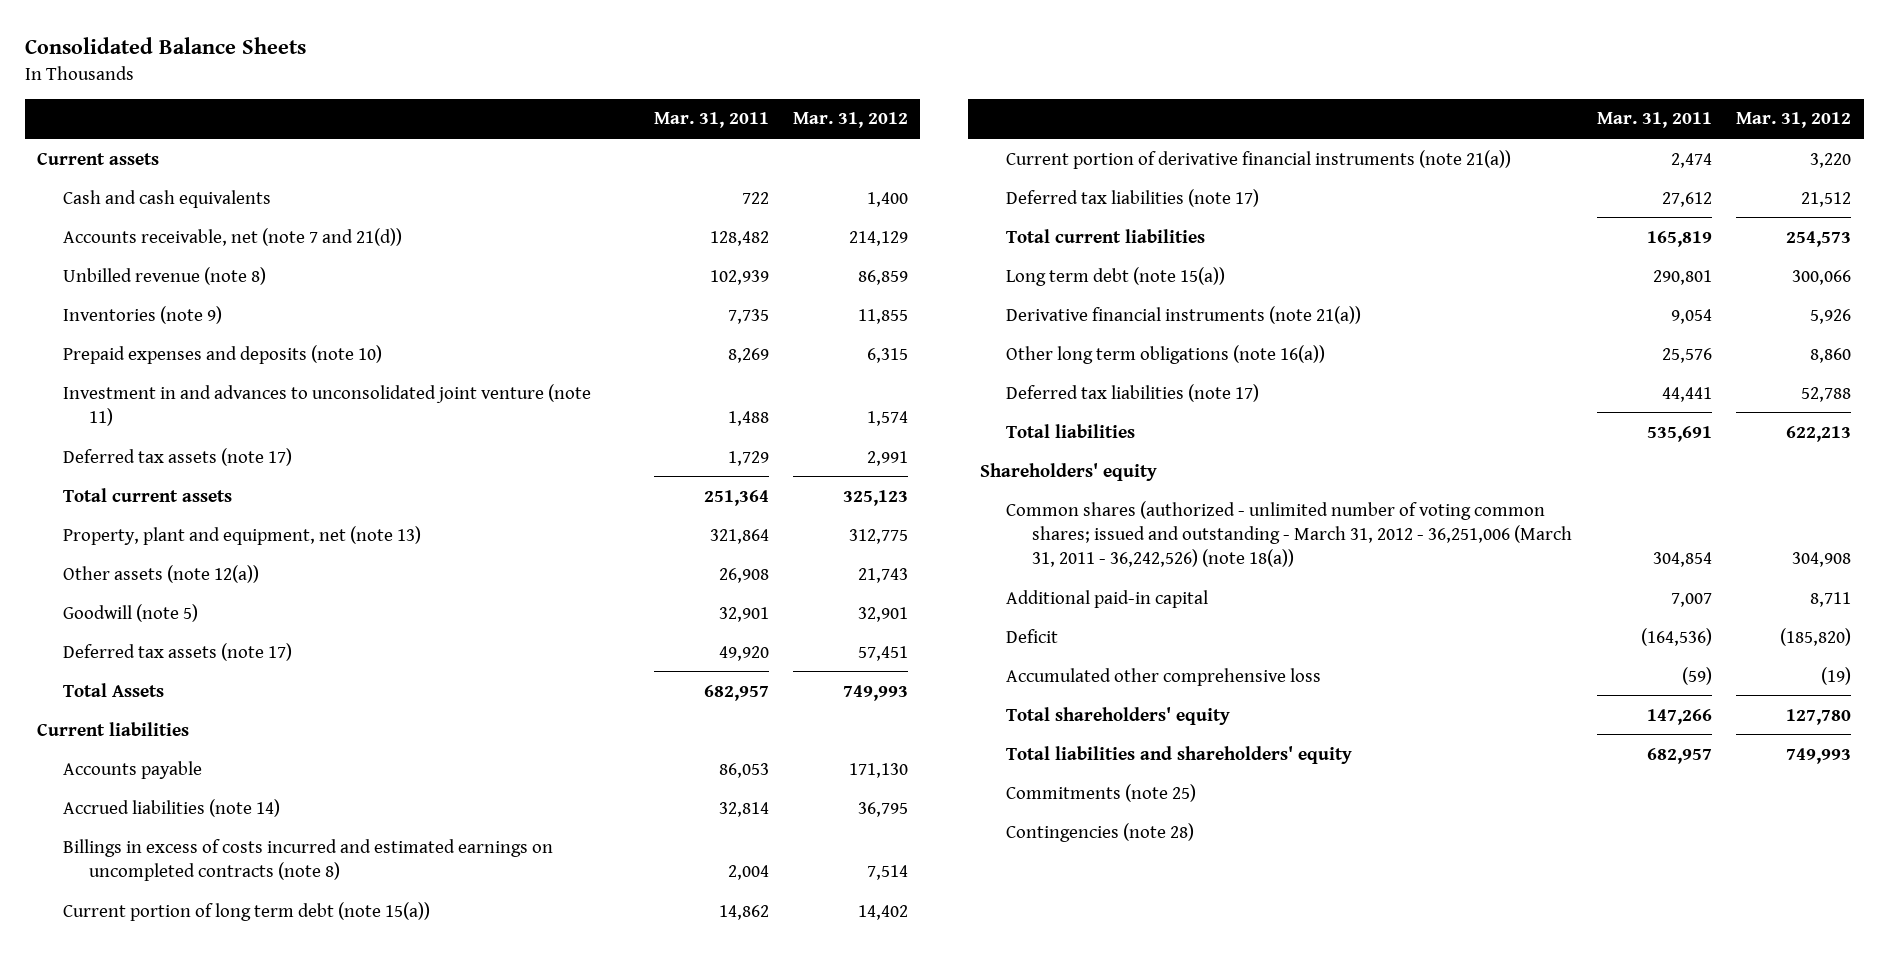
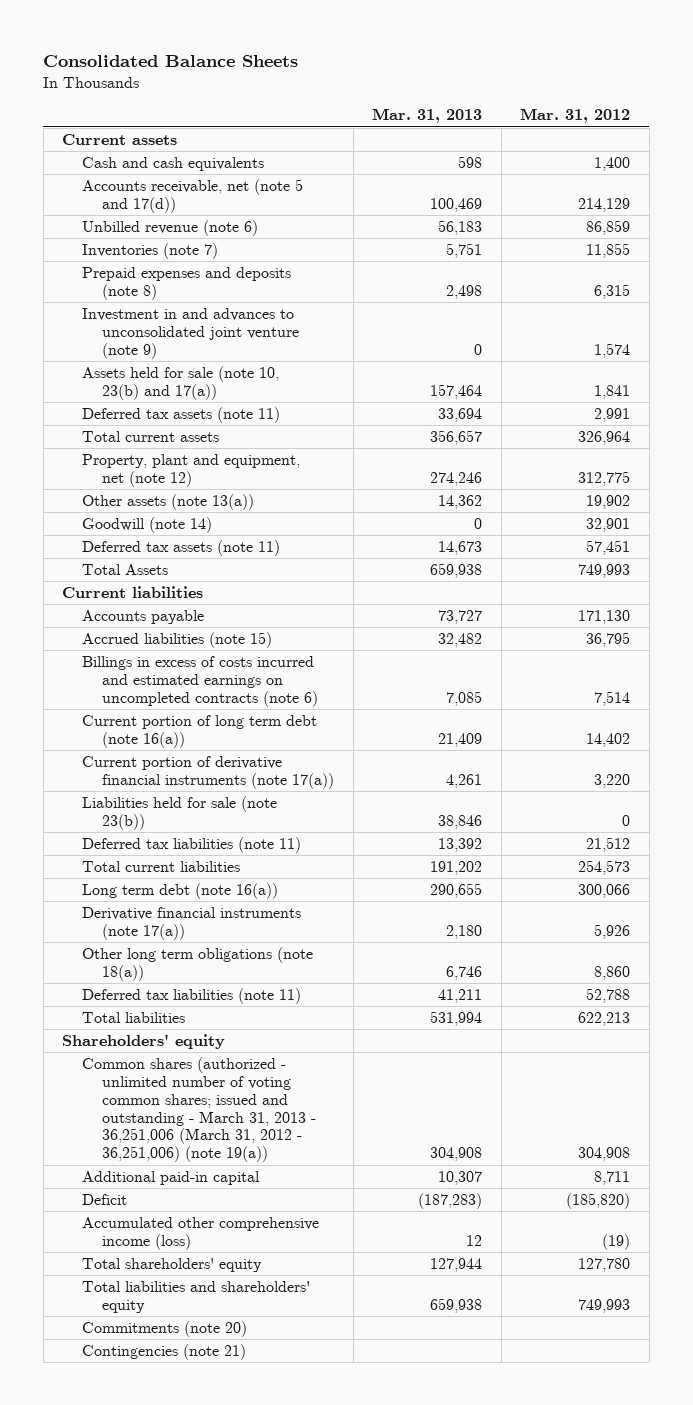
- | Mar. 31, 2011 | Mar. 31, 2012
+ | Mar. 31, 2013 | Mar. 31, 2012
- Accounts receivable, net (note 7 and 21(d)) | 128,482 | 214,129
- Unbilled revenue (note 8) | 102,939 | 86,859
- Inventories (note 9) | 7,735 | 11,855
- Prepaid expenses and deposits (note 10) | 8,269 | 6,315
- Investment in and advances to unconsolidated joint venture (note 11) | 1,488 | 1,574
- Deferred tax assets (note 17) | 1,729 | 2,991
- Total current assets | 251,364 | 325,123
- Property, plant and equipment, net (note 13) | 321,864 | 312,775
- Other assets (note 12(a)) | 26,908 | 21,743
- Goodwill (note 5) | 32,901 | 32,901
- Deferred tax assets (note 17) | 49,920 | 57,451
+ Accounts receivable, net (note 5 and 17(d)) | 100,469 | 214,129
+ Unbilled revenue (note 6) | 56,183 | 86,859
+ Inventories (note 7) | 5,751 | 11,855
+ Prepaid expenses and deposits (note 8) | 2,498 | 6,315
+ Investment in and advances to unconsolidated joint venture (note 9) | 0 | 1,574
+ Assets held for sale (note 10, 23(b) and 17(a)) | 157,464 | 1,841
+ Deferred tax assets (note 11) | 33,694 | 2,991
+ Total current assets | 356,657 | 326,964
+ Property, plant and equipment, net (note 12) | 274,246 | 312,775
+ Other assets (note 13(a)) | 14,362 | 19,902
+ Goodwill (note 14) | 0 | 32,901
+ Deferred tax assets (note 11) | 14,673 | 57,451
- Accrued liabilities (note 14) | 32,814 | 36,795
- Billings in excess of costs incurred and estimated earnings on uncompleted contracts (note 8) | 2,004 | 7,514
- Current portion of long term debt (note 15(a)) | 14,862 | 14,402
- Current portion of derivative financial instruments (note 21(a)) | 2,474 | 3,220
- Deferred tax liabilities (note 17) | 27,612 | 21,512
+ Accrued liabilities (note 15) | 32,482 | 36,795
+ Billings in excess of costs incurred and estimated earnings on uncompleted contracts (note 6) | 7,085 | 7,514
+ Current portion of long term debt (note 16(a)) | 21,409 | 14,402
+ Current portion of derivative financial instruments (note 17(a)) | 4,261 | 3,220
+ Liabilities held for sale (note 23(b)) | 38,846 | 0
+ Deferred tax liabilities (note 11) | 13,392 | 21,512
- Long term debt (note 15(a)) | 290,801 | 300,066
- Derivative financial instruments (note 21(a)) | 9,054 | 5,926
- Other long term obligations (note 16(a)) | 25,576 | 8,860
- Deferred tax liabilities (note 17) | 44,441 | 52,788
+ Long term debt (note 16(a)) | 290,655 | 300,066
+ Derivative financial instruments (note 17(a)) | 2,180 | 5,926
+ Other long term obligations (note 18(a)) | 6,746 | 8,860
+ Deferred tax liabilities (note 11) | 41,211 | 52,788
- Common shares (authorized - unlimited number of voting common shares; issued and outstanding - March 31, 2012 - 36,251,006 (March 31, 2011 - 36,242,526) (note 18(a)) | 304,854 | 304,908
+ Common shares (authorized - unlimited number of voting common shares; issued and outstanding - March 31, 2013 - 36,251,006 (March 31, 2012 - 36,251,006) (note 19(a)) | 304,908 | 304,908
- Accumulated other comprehensive loss | (59) | (19)
+ Accumulated other comprehensive income (loss) | 12 | (19)
- Commitments (note 25)
- Contingencies (note 28)
+ Commitments (note 20)
+ Contingencies (note 21)

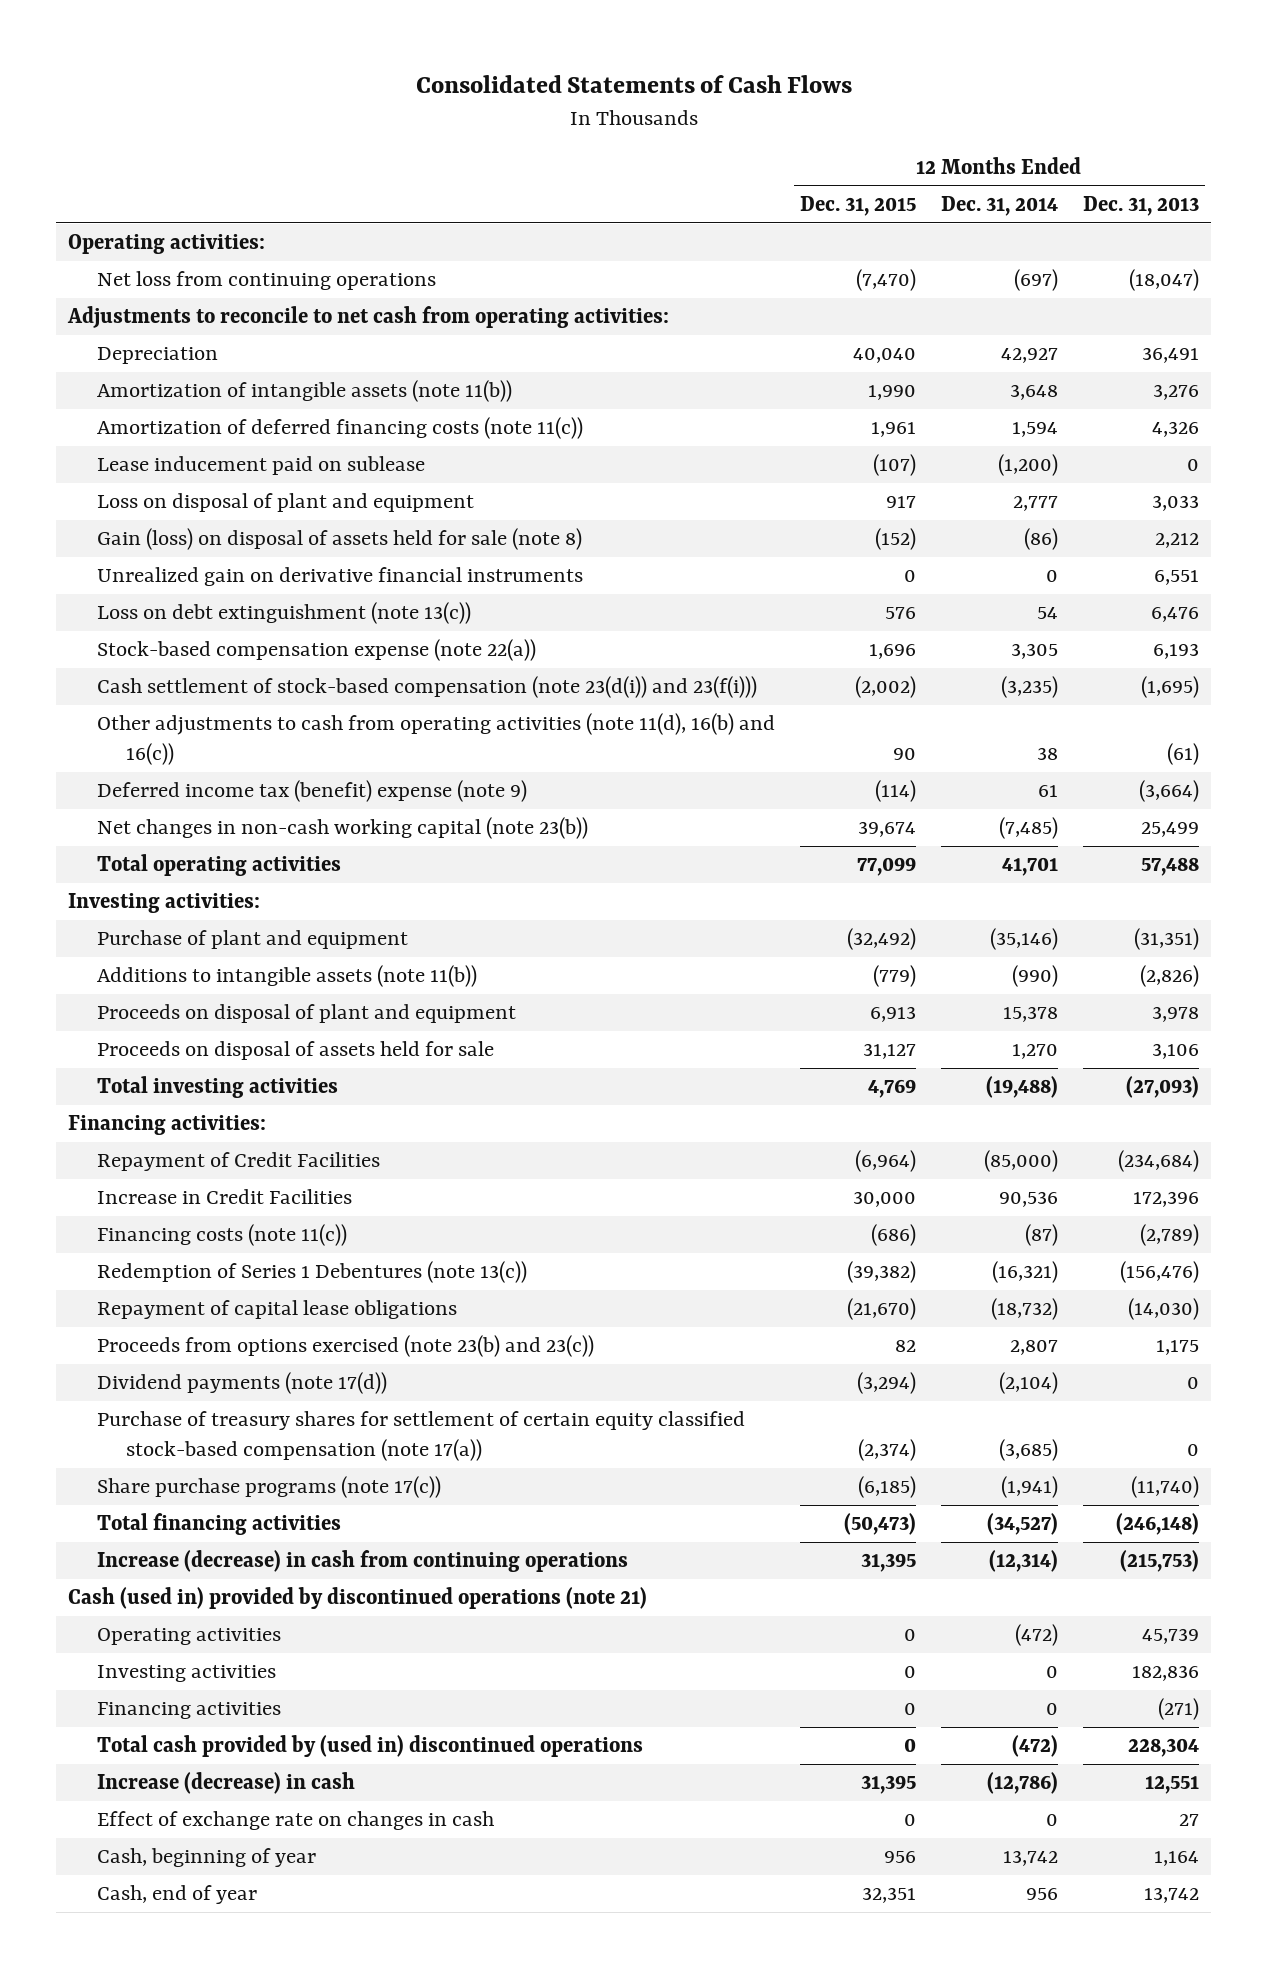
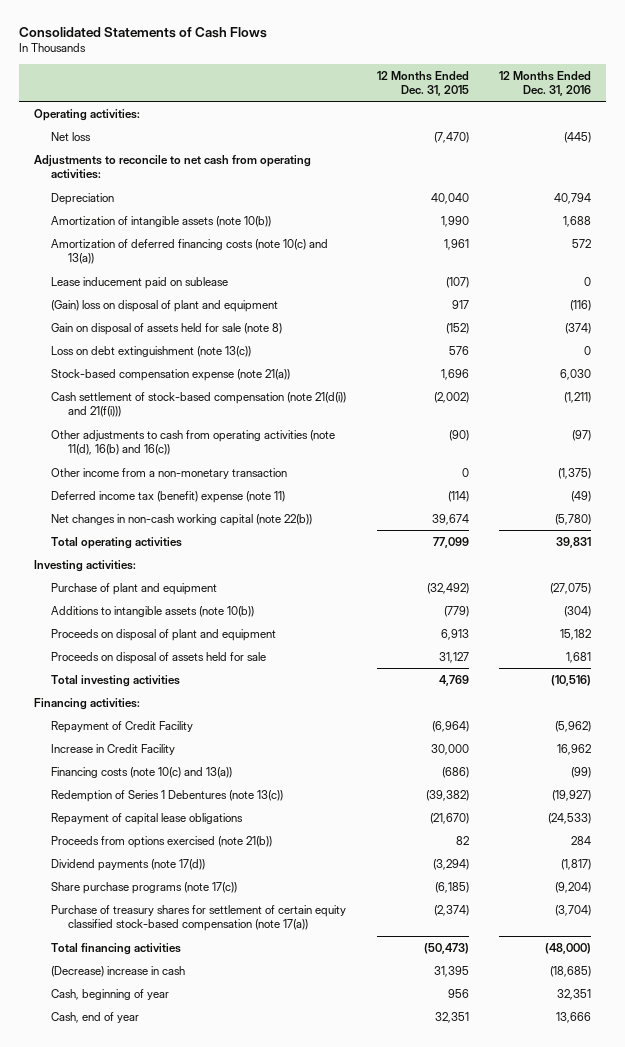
- | 12 Months Ended Dec. 31, 2015 | 12 Months Ended Dec. 31, 2014 | 12 Months Ended Dec. 31, 2013
+ | 12 Months Ended Dec. 31, 2015 | 12 Months Ended Dec. 31, 2016
- Net loss from continuing operations | (7,470) | (697) | (18,047)
+ Net loss | (7,470) | (445)
- Amortization of intangible assets (note 11(b)) | 1,990 | 3,648 | 3,276
- Amortization of deferred financing costs (note 11(c)) | 1,961 | 1,594 | 4,326
+ Amortization of intangible assets (note 10(b)) | 1,990 | 1,688
+ Amortization of deferred financing costs (note 10(c) and 13(a)) | 1,961 | 572
- Loss on disposal of plant and equipment | 917 | 2,777 | 3,033
- Gain (loss) on disposal of assets held for sale (note 8) | (152) | (86) | 2,212
- Unrealized gain on derivative financial instruments | 0 | 0 | 6,551
+ (Gain) loss on disposal of plant and equipment | 917 | (116)
+ Gain on disposal of assets held for sale (note 8) | (152) | (374)
- Stock-based compensation expense (note 22(a)) | 1,696 | 3,305 | 6,193
- Cash settlement of stock-based compensation (note 23(d(i)) and 23(f(i))) | (2,002) | (3,235) | (1,695)
- Other adjustments to cash from operating activities (note 11(d), 16(b) and 16(c)) | 90 | 38 | (61)
- Deferred income tax (benefit) expense (note 9) | (114) | 61 | (3,664)
- Net changes in non-cash working capital (note 23(b)) | 39,674 | (7,485) | 25,499
+ Stock-based compensation expense (note 21(a)) | 1,696 | 6,030
+ Cash settlement of stock-based compensation (note 21(d(i)) and 21(f(i))) | (2,002) | (1,211)
+ Other adjustments to cash from operating activities (note 11(d), 16(b) and 16(c)) | (90) | (97)
+ Other income from a non-monetary transaction | 0 | (1,375)
+ Deferred income tax (benefit) expense (note 11) | (114) | (49)
+ Net changes in non-cash working capital (note 22(b)) | 39,674 | (5,780)
- Additions to intangible assets (note 11(b)) | (779) | (990) | (2,826)
+ Additions to intangible assets (note 10(b)) | (779) | (304)
- Repayment of Credit Facilities | (6,964) | (85,000) | (234,684)
- Increase in Credit Facilities | 30,000 | 90,536 | 172,396
- Financing costs (note 11(c)) | (686) | (87) | (2,789)
+ Repayment of Credit Facility | (6,964) | (5,962)
+ Increase in Credit Facility | 30,000 | 16,962
+ Financing costs (note 10(c) and 13(a)) | (686) | (99)
- Proceeds from options exercised (note 23(b) and 23(c)) | 82 | 2,807 | 1,175
+ Proceeds from options exercised (note 21(b)) | 82 | 284
moved down: Purchase of treasury shares for settlement of certain equity classified stock-based compensation (note 17(a)) | (2,374) | (3,704)
- Increase (decrease) in cash from continuing operations | 31,395 | (12,314) | (215,753)
- Cash (used in) provided by discontinued operations (note 21)
- Operating activities | 0 | (472) | 45,739
- Investing activities | 0 | 0 | 182,836
- Financing activities | 0 | 0 | (271)
- Total cash provided by (used in) discontinued operations | 0 | (472) | 228,304
- Increase (decrease) in cash | 31,395 | (12,786) | 12,551
- Effect of exchange rate on changes in cash | 0 | 0 | 27
+ (Decrease) increase in cash | 31,395 | (18,685)

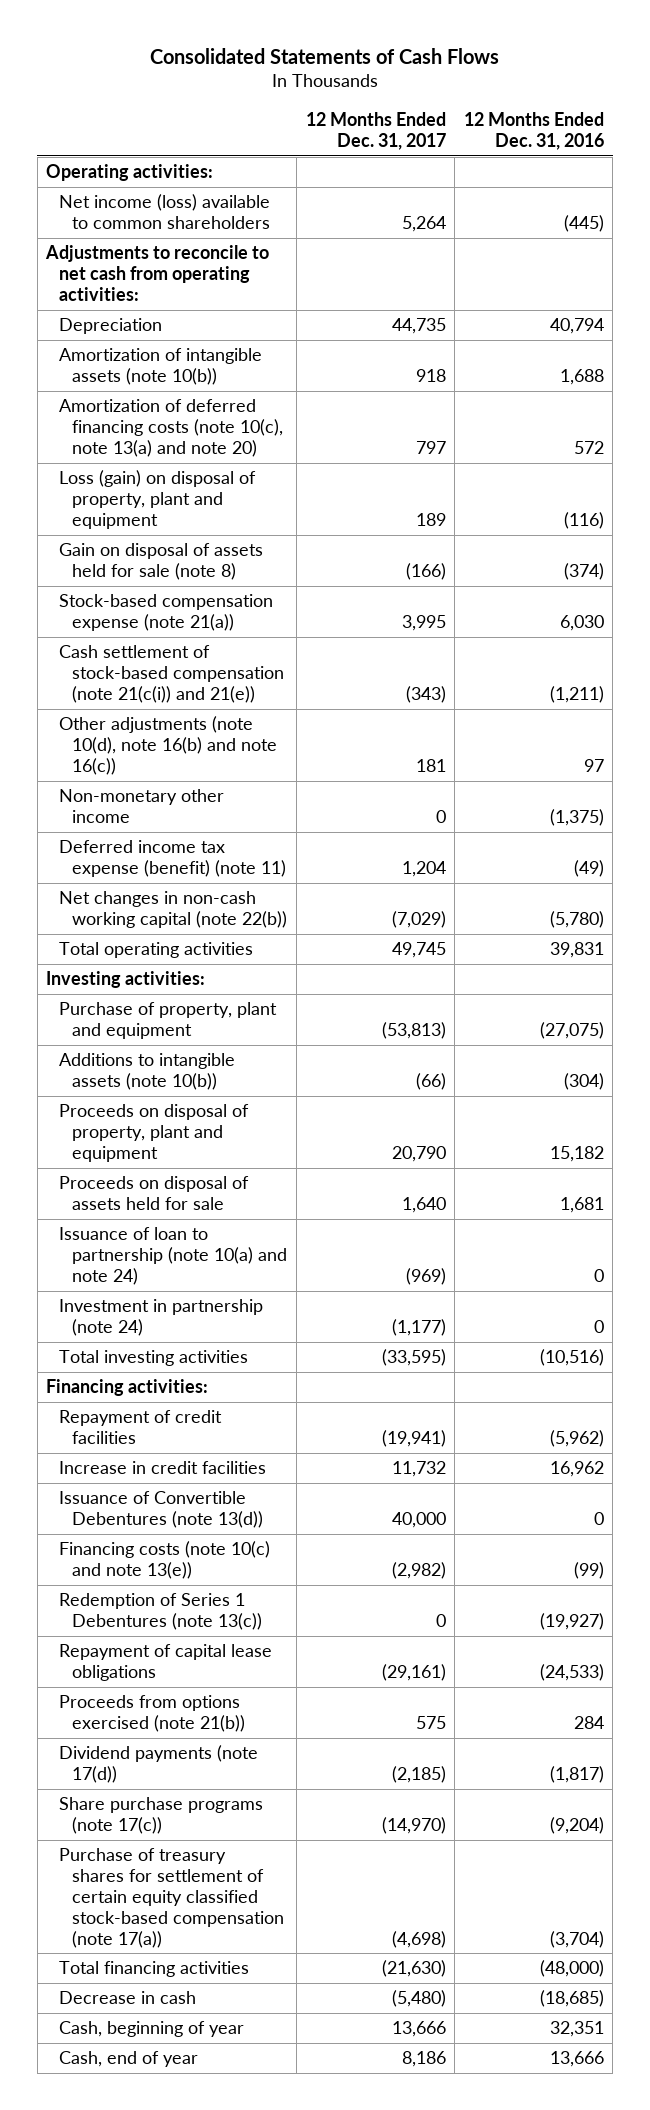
- | 12 Months Ended Dec. 31, 2015 | 12 Months Ended Dec. 31, 2016
+ | 12 Months Ended Dec. 31, 2017 | 12 Months Ended Dec. 31, 2016
- Net loss | (7,470) | (445)
+ Net income (loss) available to common shareholders | 5,264 | (445)
- Amortization of deferred financing costs (note 10(c) and 13(a)) | 1,961 | 572
- Lease inducement paid on sublease | (107) | 0
- (Gain) loss on disposal of plant and equipment | 917 | (116)
+ Amortization of deferred financing costs (note 10(c), note 13(a) and note 20) | 797 | 572
+ Loss (gain) on disposal of property, plant and equipment | 189 | (116)
- Loss on debt extinguishment (note 13(c)) | 576 | 0
- Cash settlement of stock-based compensation (note 21(d(i)) and 21(f(i))) | (2,002) | (1,211)
- Other adjustments to cash from operating activities (note 11(d), 16(b) and 16(c)) | (90) | (97)
- Other income from a non-monetary transaction | 0 | (1,375)
- Deferred income tax (benefit) expense (note 11) | (114) | (49)
+ Cash settlement of stock-based compensation (note 21(c(i)) and 21(e)) | (343) | (1,211)
+ Other adjustments (note 10(d), note 16(b) and note 16(c)) | 181 | 97
+ Non-monetary other income | 0 | (1,375)
+ Deferred income tax expense (benefit) (note 11) | 1,204 | (49)
- Purchase of plant and equipment | (32,492) | (27,075)
+ Purchase of property, plant and equipment | (53,813) | (27,075)
- Proceeds on disposal of plant and equipment | 6,913 | 15,182
+ Proceeds on disposal of property, plant and equipment | 20,790 | 15,182
+ Issuance of loan to partnership (note 10(a) and note 24) | (969) | 0
+ Investment in partnership (note 24) | (1,177) | 0
- Repayment of Credit Facility | (6,964) | (5,962)
- Increase in Credit Facility | 30,000 | 16,962
- Financing costs (note 10(c) and 13(a)) | (686) | (99)
+ Repayment of credit facilities | (19,941) | (5,962)
+ Increase in credit facilities | 11,732 | 16,962
+ Issuance of Convertible Debentures (note 13(d)) | 40,000 | 0
+ Financing costs (note 10(c) and note 13(e)) | (2,982) | (99)
- (Decrease) increase in cash | 31,395 | (18,685)
+ Decrease in cash | (5,480) | (18,685)

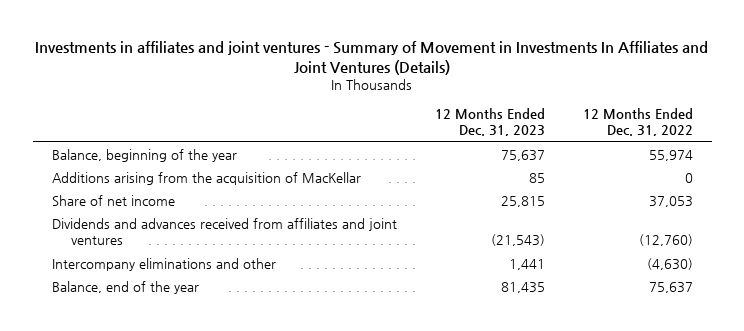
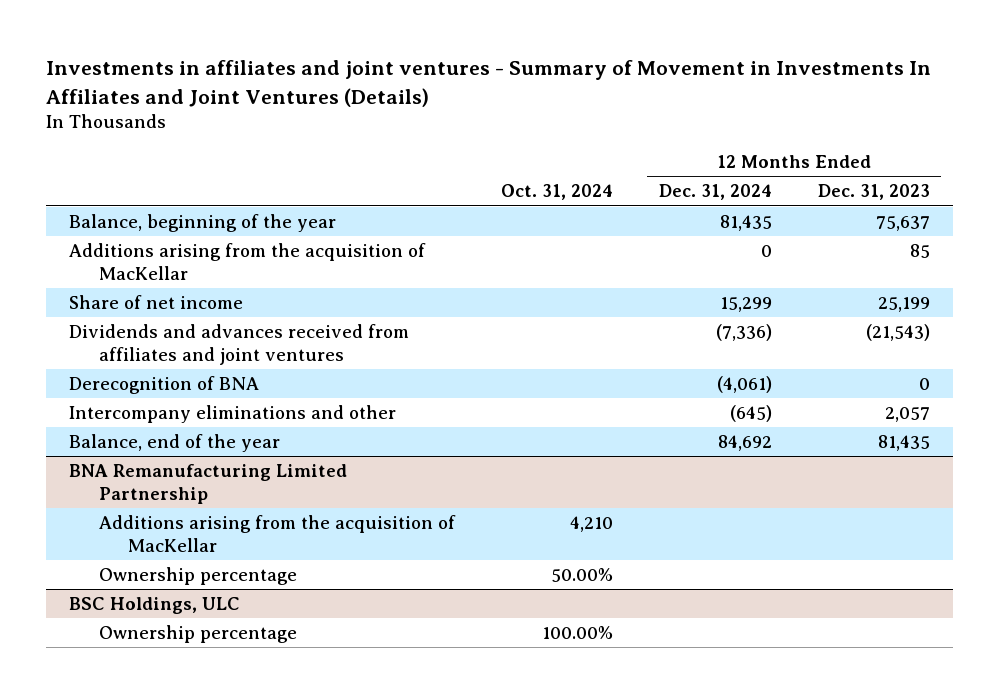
- | 12 Months Ended Dec. 31, 2023 | 12 Months Ended Dec. 31, 2022
+ | Oct. 31, 2024 | 12 Months Ended Dec. 31, 2024 | 12 Months Ended Dec. 31, 2023
- Share of net income | 25,815 | 37,053
+ Share of net income | | 15,299 | 25,199
- Intercompany eliminations and other | 1,441 | (4,630)
+ Derecognition of BNA | | (4,061) | 0
+ Intercompany eliminations and other | | (645) | 2,057
+ BNA Remanufacturing Limited Partnership
+ Additions arising from the acquisition of MacKellar | 4,210 | |
+ Ownership percentage | 50.00% | |
+ BSC Holdings, ULC
+ Ownership percentage | 100.00% | |

